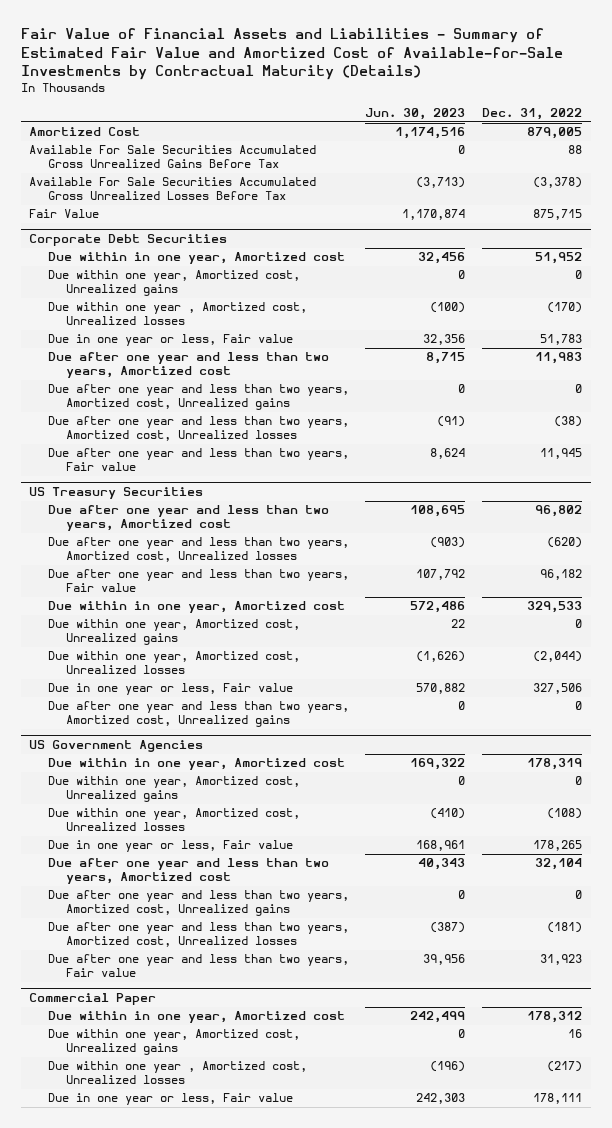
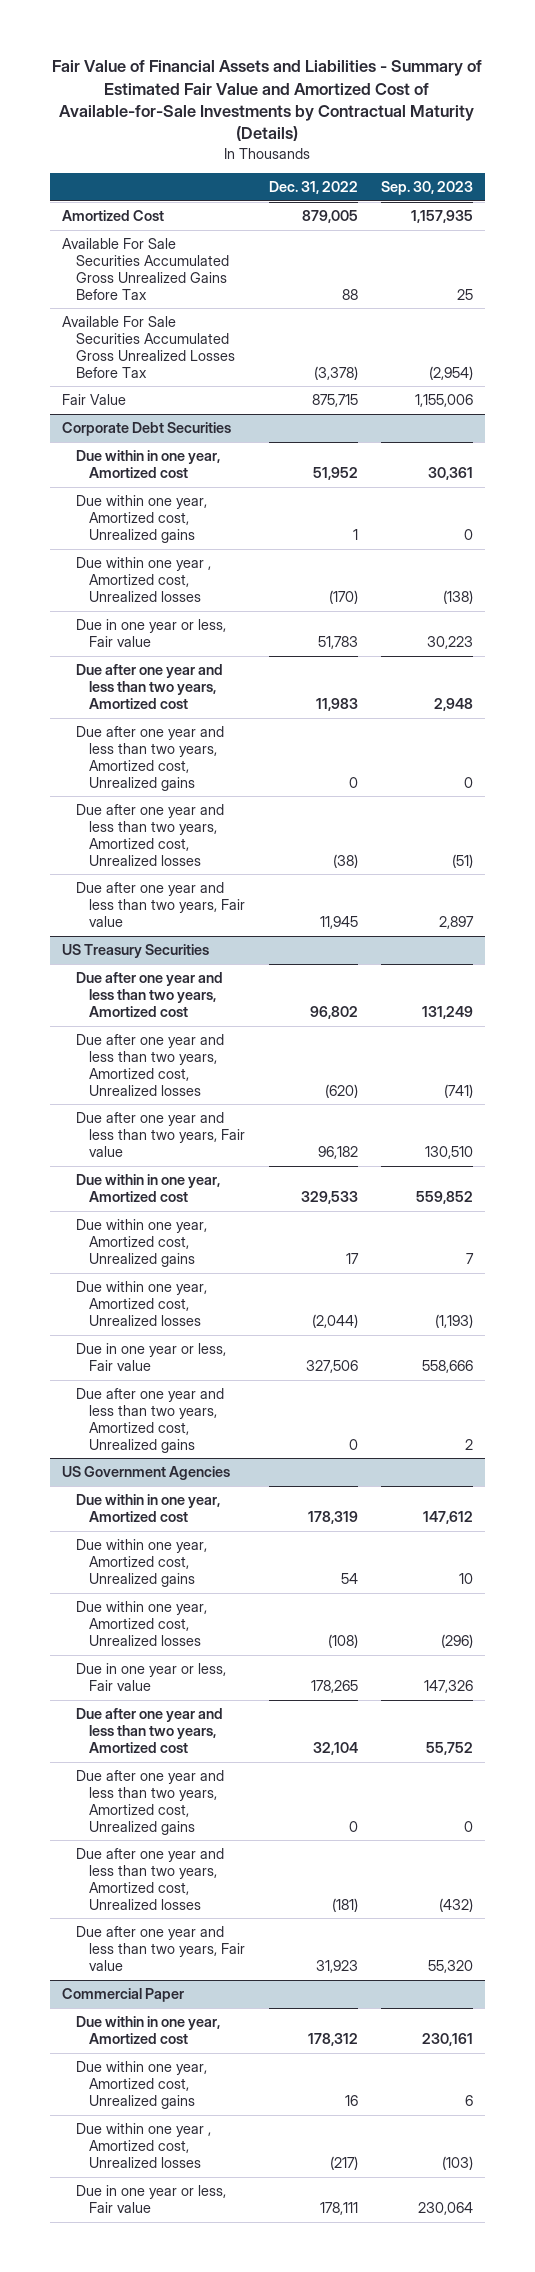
- | Jun. 30, 2023 | Dec. 31, 2022
+ | Dec. 31, 2022 | Sep. 30, 2023
@ Corporate Debt Securities
- Due within one year, Amortized cost, Unrealized gains | 0 | 0
+ Due within one year, Amortized cost, Unrealized gains | 1 | 0
@ US Treasury Securities
- Due within one year, Amortized cost, Unrealized gains | 22 | 0
+ Due within one year, Amortized cost, Unrealized gains | 17 | 7
@ US Government Agencies
- Due within one year, Amortized cost, Unrealized gains | 0 | 0
+ Due within one year, Amortized cost, Unrealized gains | 54 | 10

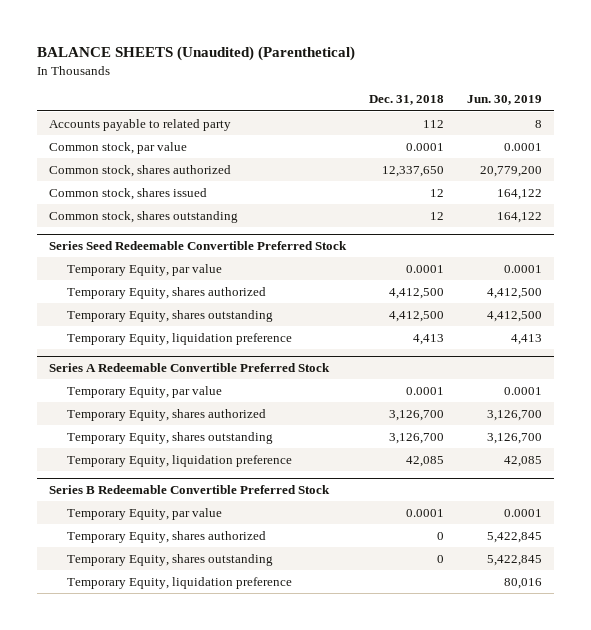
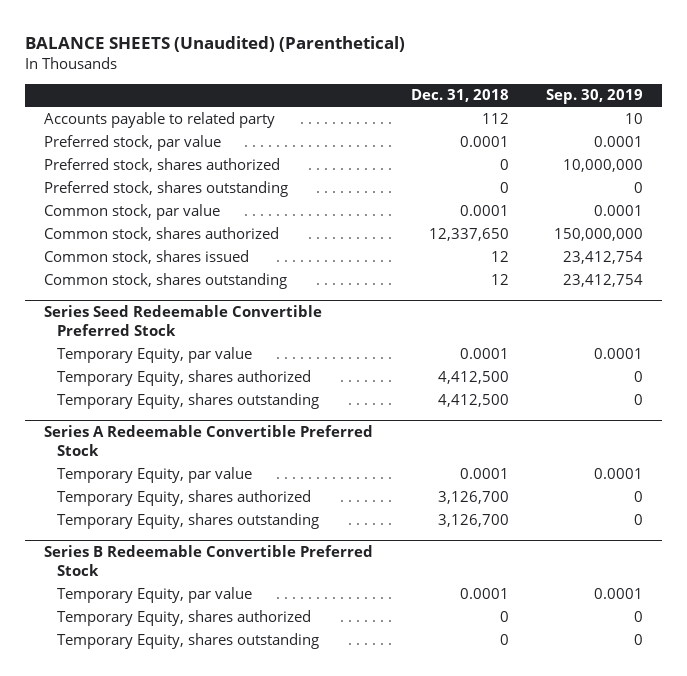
- | Dec. 31, 2018 | Jun. 30, 2019
+ | Dec. 31, 2018 | Sep. 30, 2019
+ Preferred stock, par value | 0.0001 | 0.0001
+ Preferred stock, shares authorized | 0 | 10,000,000
+ Preferred stock, shares outstanding | 0 | 0
@ Series Seed Redeemable Convertible Preferred Stock
- Temporary Equity, liquidation preference | 4,413 | 4,413
@ Series A Redeemable Convertible Preferred Stock
- Temporary Equity, liquidation preference | 42,085 | 42,085
@ Series B Redeemable Convertible Preferred Stock
- Temporary Equity, liquidation preference | | 80,016

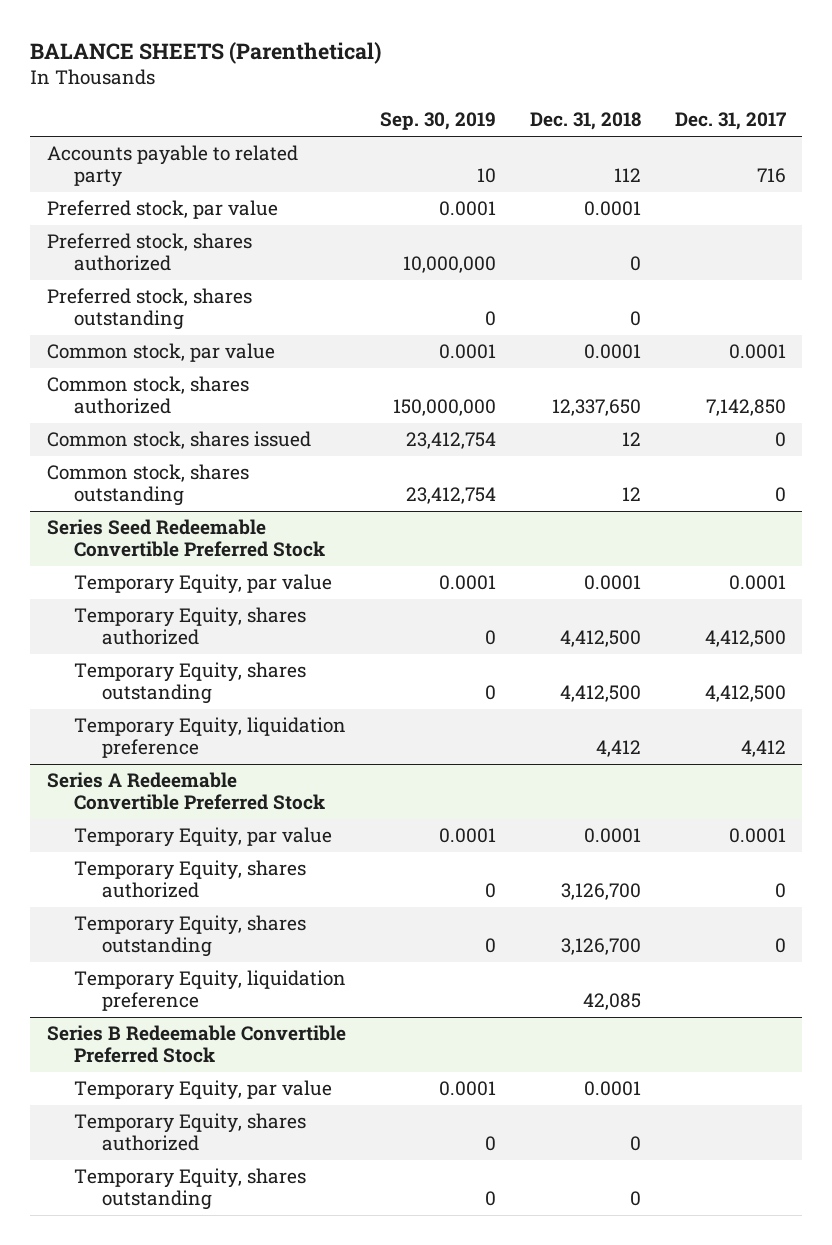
- BALANCE SHEETS (Unaudited) (Parenthetical)
+ BALANCE SHEETS (Parenthetical)
- | Dec. 31, 2018 | Sep. 30, 2019
+ | Sep. 30, 2019 | Dec. 31, 2018 | Dec. 31, 2017
@ Series Seed Redeemable Convertible Preferred Stock
+ Temporary Equity, liquidation preference | | 4,412 | 4,412
@ Series A Redeemable Convertible Preferred Stock
+ Temporary Equity, liquidation preference | | 42,085 |

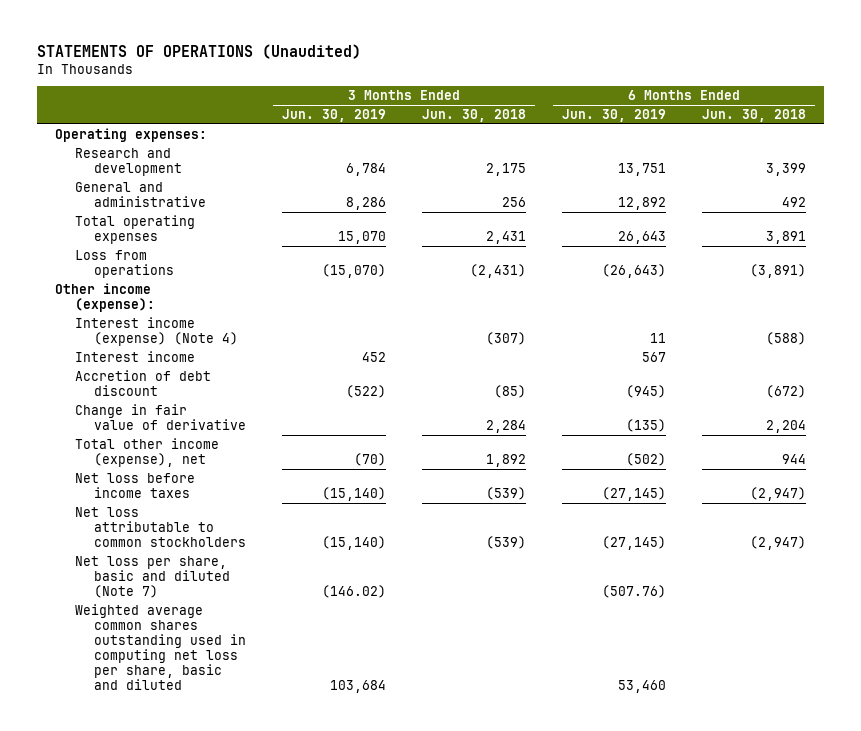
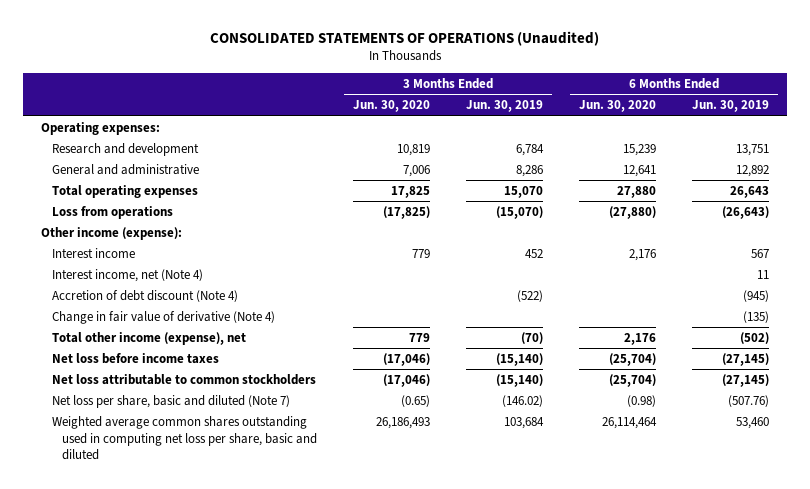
- STATEMENTS OF OPERATIONS (Unaudited)
+ CONSOLIDATED STATEMENTS OF OPERATIONS (Unaudited)
- | 3 Months Ended Jun. 30, 2019 | 3 Months Ended Jun. 30, 2018 | 6 Months Ended Jun. 30, 2019 | 6 Months Ended Jun. 30, 2018
+ | 3 Months Ended Jun. 30, 2020 | 3 Months Ended Jun. 30, 2019 | 6 Months Ended Jun. 30, 2020 | 6 Months Ended Jun. 30, 2019
- Interest income (expense) (Note 4) | | (307) | 11 | (588)
- Accretion of debt discount | (522) | (85) | (945) | (672)
- Change in fair value of derivative | | 2,284 | (135) | 2,204
+ Interest income, net (Note 4) | | | | 11
+ Accretion of debt discount (Note 4) | | (522) | | (945)
+ Change in fair value of derivative (Note 4) | | | | (135)

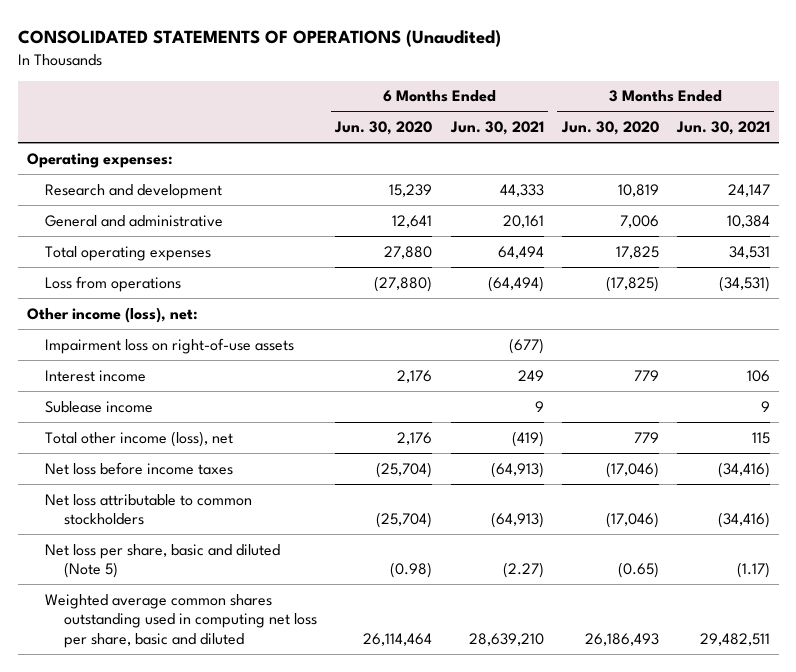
- | 3 Months Ended Jun. 30, 2020 | 3 Months Ended Jun. 30, 2019 | 6 Months Ended Jun. 30, 2020 | 6 Months Ended Jun. 30, 2019
+ | 6 Months Ended Jun. 30, 2020 | 6 Months Ended Jun. 30, 2021 | 3 Months Ended Jun. 30, 2020 | 3 Months Ended Jun. 30, 2021
- Other income (expense):
+ Other income (loss), net:
+ Impairment loss on right-of-use assets | | (677) | |
- Interest income, net (Note 4) | | | | 11
- Accretion of debt discount (Note 4) | | (522) | | (945)
- Change in fair value of derivative (Note 4) | | | | (135)
- Total other income (expense), net | 779 | (70) | 2,176 | (502)
+ Sublease income | | 9 | | 9
+ Total other income (loss), net | 2,176 | (419) | 779 | 115
- Net loss per share, basic and diluted (Note 7) | (0.65) | (146.02) | (0.98) | (507.76)
+ Net loss per share, basic and diluted (Note 5) | (0.98) | (2.27) | (0.65) | (1.17)

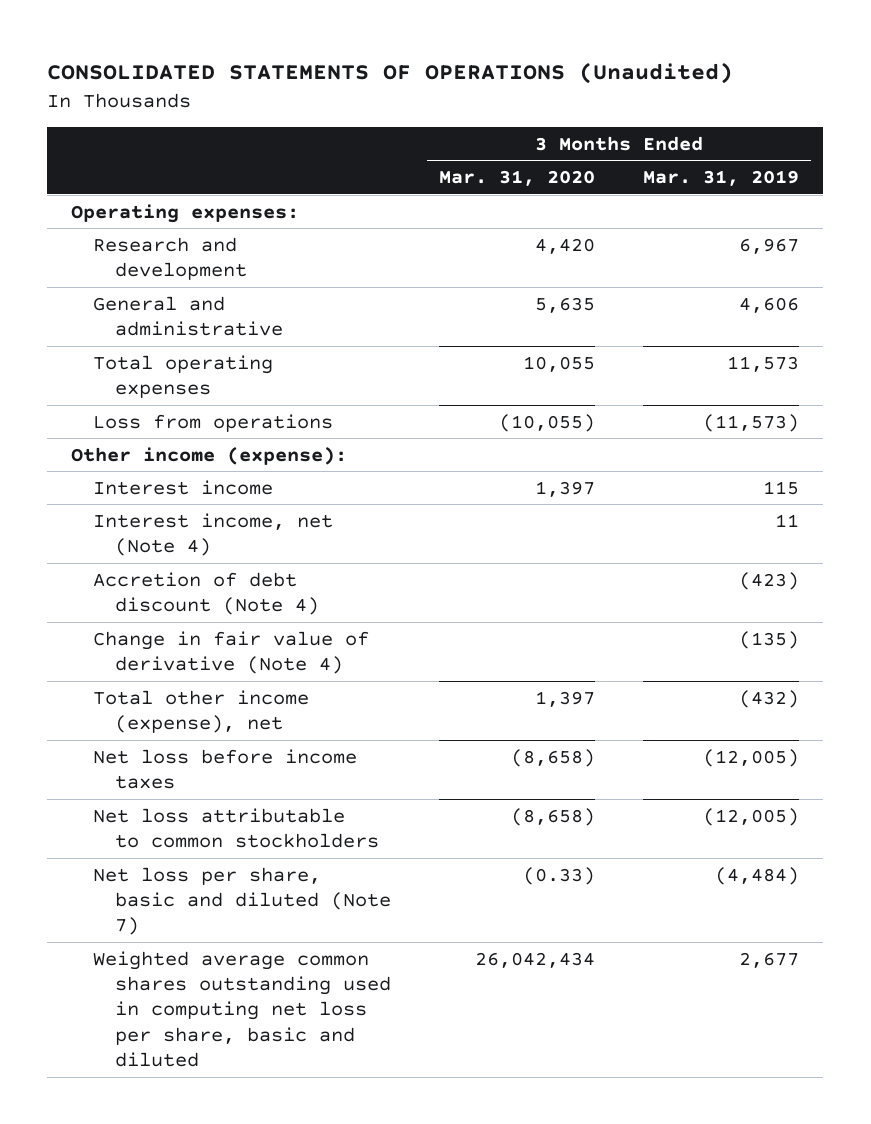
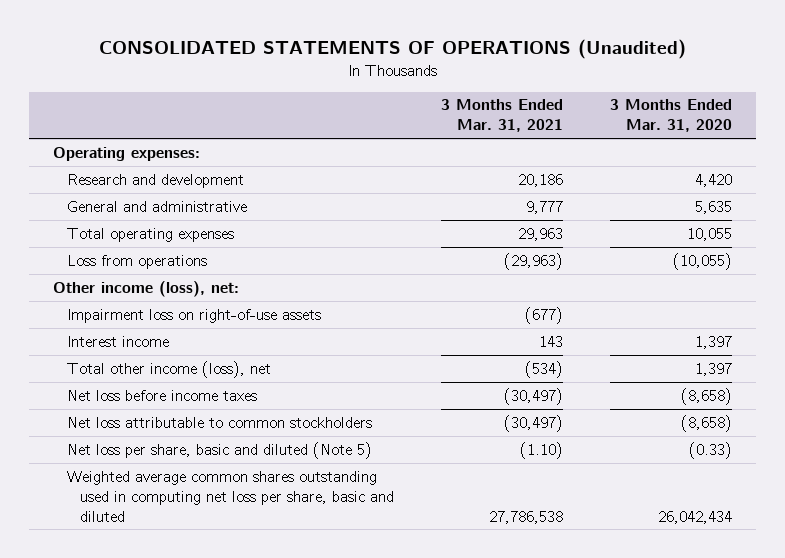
- | 3 Months Ended Mar. 31, 2020 | 3 Months Ended Mar. 31, 2019
+ | 3 Months Ended Mar. 31, 2021 | 3 Months Ended Mar. 31, 2020
- Other income (expense):
+ Other income (loss), net:
+ Impairment loss on right-of-use assets | (677) |
- Interest income, net (Note 4) | | 11
- Accretion of debt discount (Note 4) | | (423)
- Change in fair value of derivative (Note 4) | | (135)
- Total other income (expense), net | 1,397 | (432)
+ Total other income (loss), net | (534) | 1,397
- Net loss per share, basic and diluted (Note 7) | (0.33) | (4,484)
+ Net loss per share, basic and diluted (Note 5) | (1.10) | (0.33)

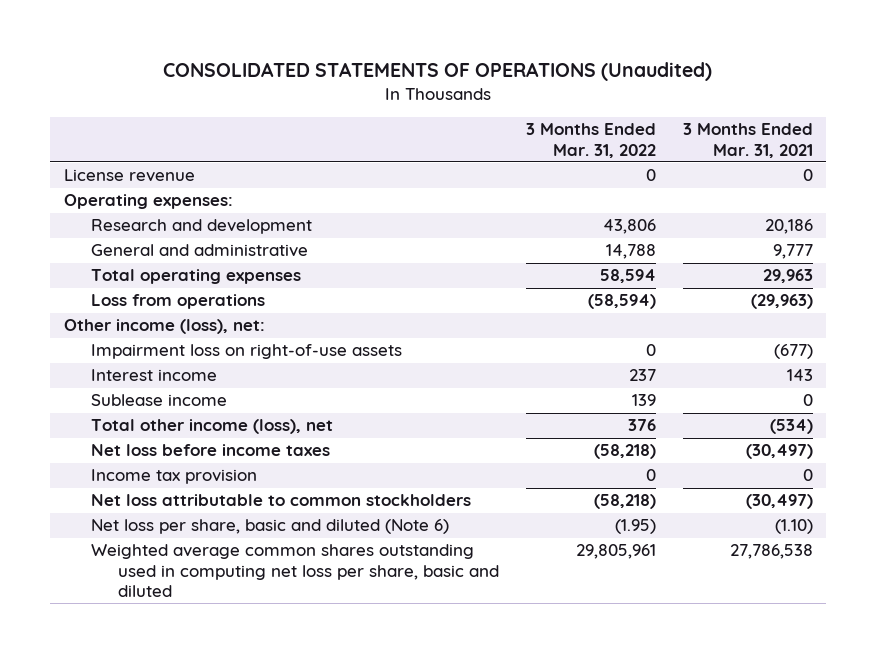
- | 3 Months Ended Mar. 31, 2021 | 3 Months Ended Mar. 31, 2020
+ | 3 Months Ended Mar. 31, 2022 | 3 Months Ended Mar. 31, 2021
+ License revenue | 0 | 0
+ Sublease income | 139 | 0
+ Income tax provision | 0 | 0
- Net loss per share, basic and diluted (Note 5) | (1.10) | (0.33)
+ Net loss per share, basic and diluted (Note 6) | (1.95) | (1.10)

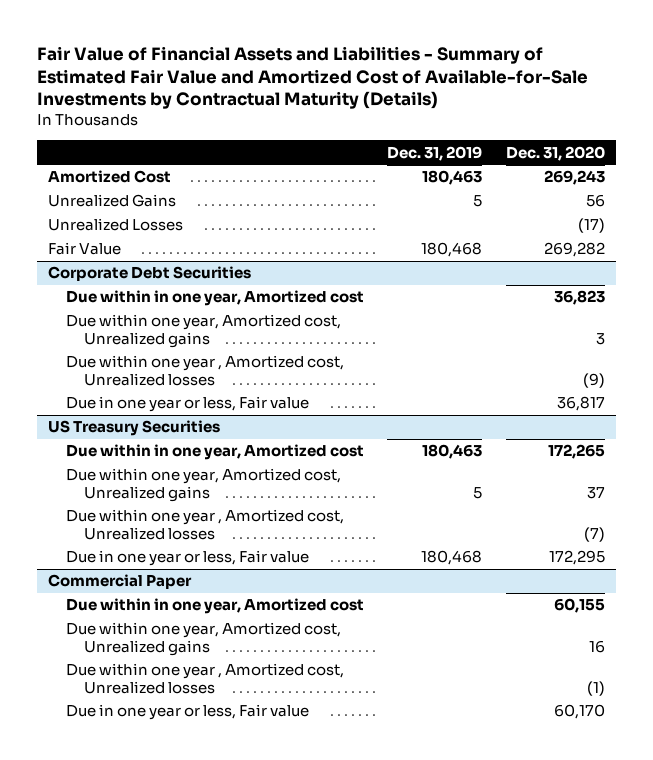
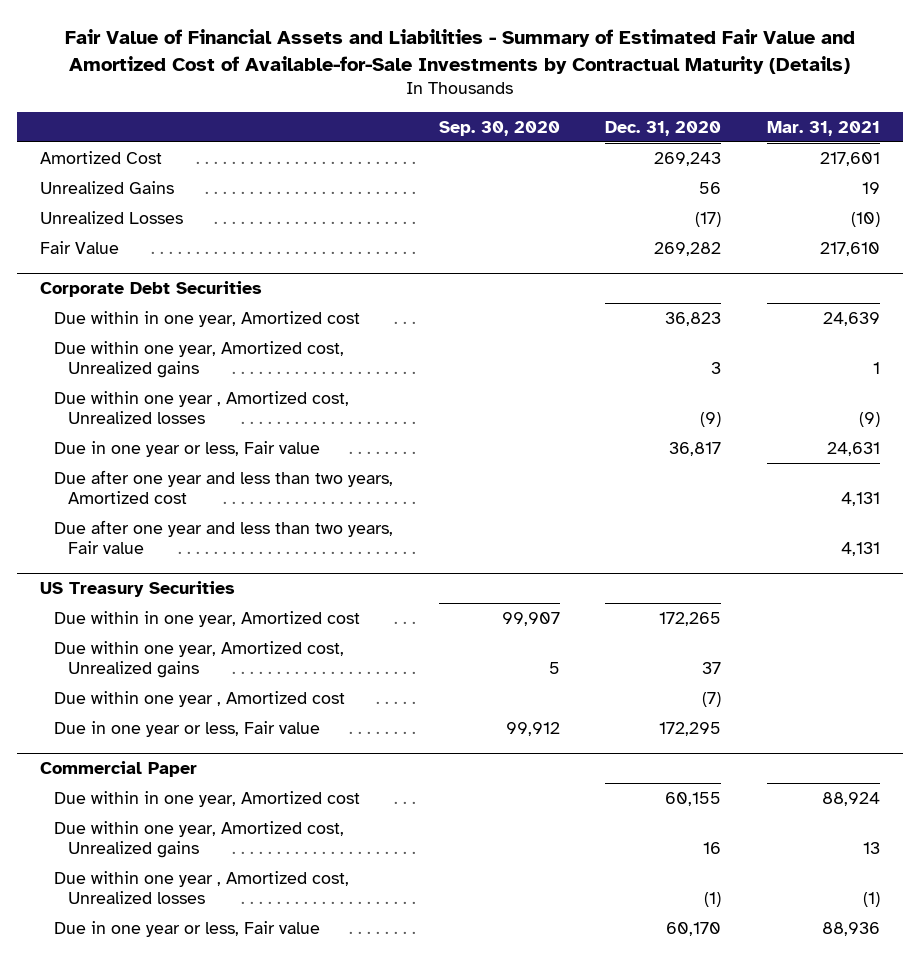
- | Dec. 31, 2019 | Dec. 31, 2020
+ | Sep. 30, 2020 | Dec. 31, 2020 | Mar. 31, 2021
@ Corporate Debt Securities
+ Due after one year and less than two years, Amortized cost | | | 4,131
+ Due after one year and less than two years, Fair value | | | 4,131
@ US Treasury Securities
- Due within one year , Amortized cost, Unrealized losses | | (7)
+ Due within one year , Amortized cost | | (7) |

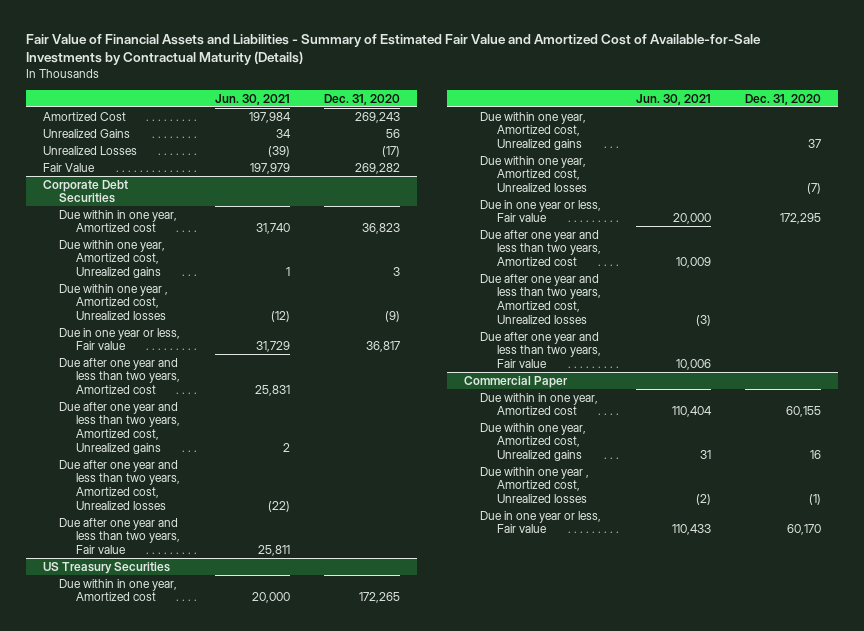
- | Sep. 30, 2020 | Dec. 31, 2020 | Mar. 31, 2021
+ | Jun. 30, 2021 | Dec. 31, 2020
@ Corporate Debt Securities
+ Due after one year and less than two years, Amortized cost, Unrealized gains | 2 |
+ Due after one year and less than two years, Amortized cost, Unrealized losses | (22) |
@ US Treasury Securities
- Due within one year , Amortized cost | | (7) |
+ Due within one year, Amortized cost, Unrealized losses | | (7)
+ Due after one year and less than two years, Amortized cost | 10,009 |
+ Due after one year and less than two years, Amortized cost, Unrealized losses | (3) |
+ Due after one year and less than two years, Fair value | 10,006 |

